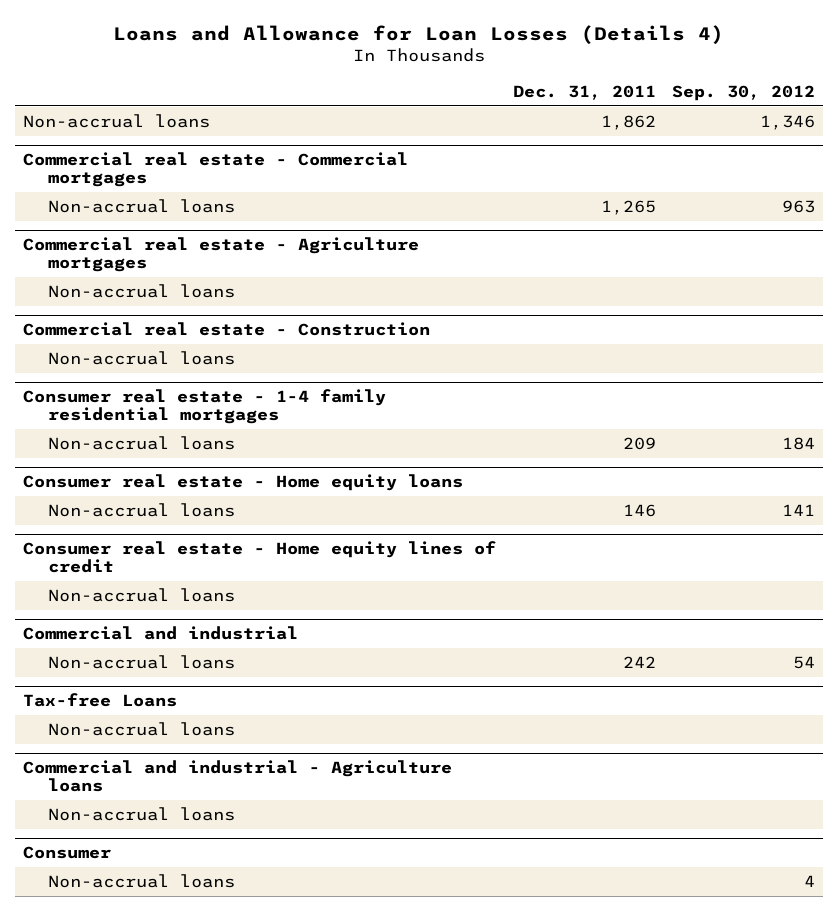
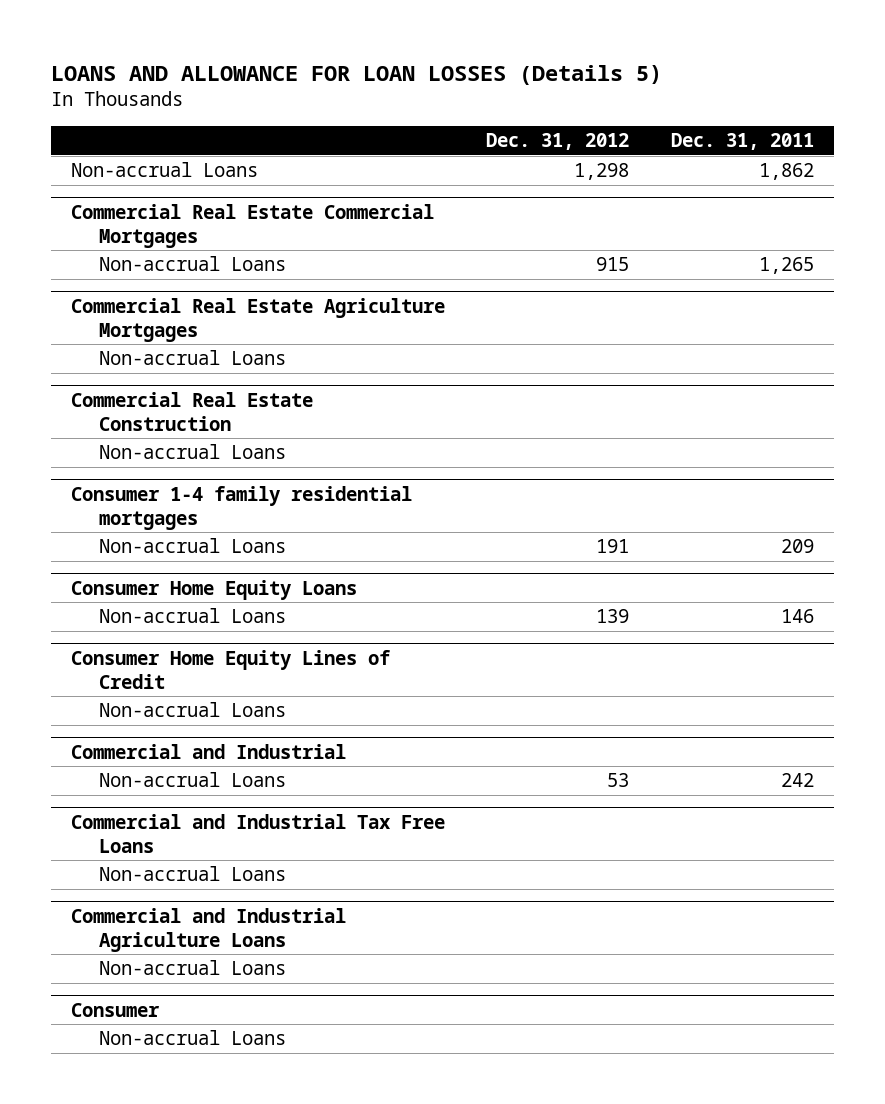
- Loans and Allowance for Loan Losses (Details 4)
+ LOANS AND ALLOWANCE FOR LOAN LOSSES (Details 5)
- | Dec. 31, 2011 | Sep. 30, 2012
+ | Dec. 31, 2012 | Dec. 31, 2011
- Non-accrual loans | 1,862 | 1,346
- Commercial real estate - Commercial mortgages
- Non-accrual loans | 1,265 | 963
- Commercial real estate - Agriculture mortgages
- Non-accrual loans
- Commercial real estate - Construction
- Non-accrual loans
- Consumer real estate - 1-4 family residential mortgages
- Non-accrual loans | 209 | 184
- Consumer real estate - Home equity loans
- Non-accrual loans | 146 | 141
- Consumer real estate - Home equity lines of credit
- Non-accrual loans
- Commercial and industrial
- Non-accrual loans | 242 | 54
- Tax-free Loans
- Non-accrual loans
- Commercial and industrial - Agriculture loans
- Non-accrual loans
+ Non-accrual Loans | 1,298 | 1,862
+ Commercial Real Estate Commercial Mortgages
+ Non-accrual Loans | 915 | 1,265
+ Commercial Real Estate Agriculture Mortgages
+ Non-accrual Loans
+ Commercial Real Estate Construction
+ Non-accrual Loans
+ Consumer 1-4 family residential mortgages
+ Non-accrual Loans | 191 | 209
+ Consumer Home Equity Loans
+ Non-accrual Loans | 139 | 146
+ Consumer Home Equity Lines of Credit
+ Non-accrual Loans
+ Commercial and Industrial
+ Non-accrual Loans | 53 | 242
+ Commercial and Industrial Tax Free Loans
+ Non-accrual Loans
+ Commercial and Industrial Agriculture Loans
+ Non-accrual Loans
@ Consumer
- Non-accrual loans | | 4
+ Non-accrual Loans

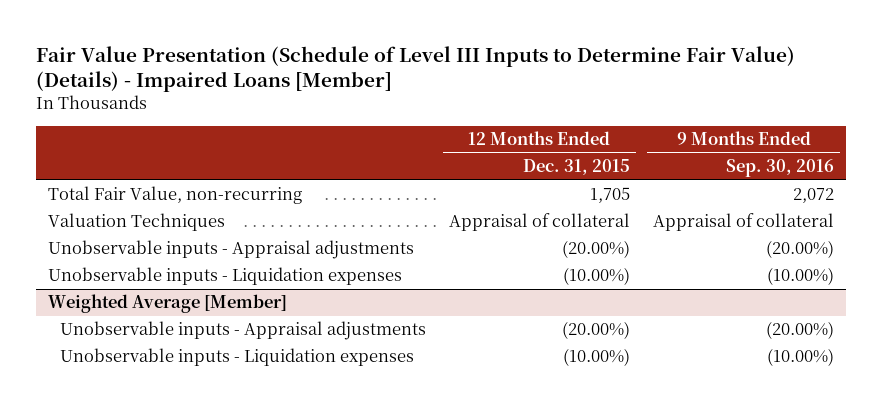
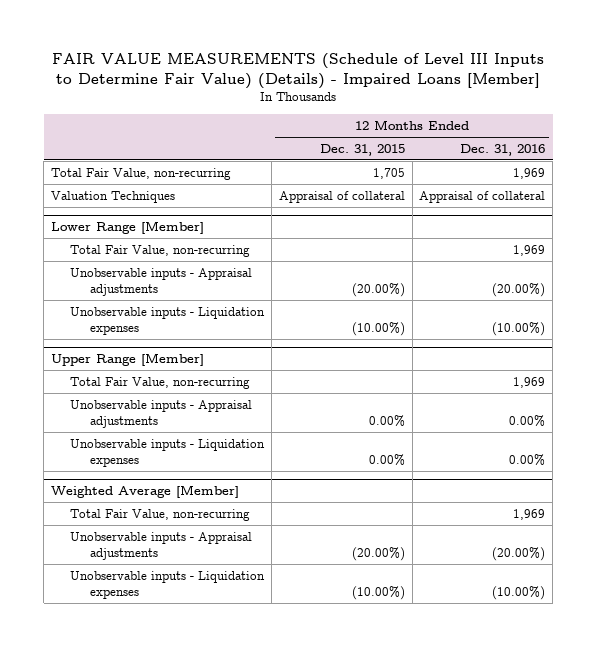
- Fair Value Presentation (Schedule of Level III Inputs to Determine Fair Value) (Details) - Impaired Loans [Member]
+ FAIR VALUE MEASUREMENTS (Schedule of Level III Inputs to Determine Fair Value) (Details) - Impaired Loans [Member]
- | 12 Months Ended Dec. 31, 2015 | 9 Months Ended Sep. 30, 2016
+ | 12 Months Ended Dec. 31, 2015 | 12 Months Ended Dec. 31, 2016
+ Lower Range [Member]
+ Total Fair Value, non-recurring | | 1,969
+ Upper Range [Member]
+ Total Fair Value, non-recurring | | 1,969
+ Unobservable inputs - Appraisal adjustments | 0.00% | 0.00%
+ Unobservable inputs - Liquidation expenses | 0.00% | 0.00%
@ Weighted Average [Member]
+ Total Fair Value, non-recurring | | 1,969

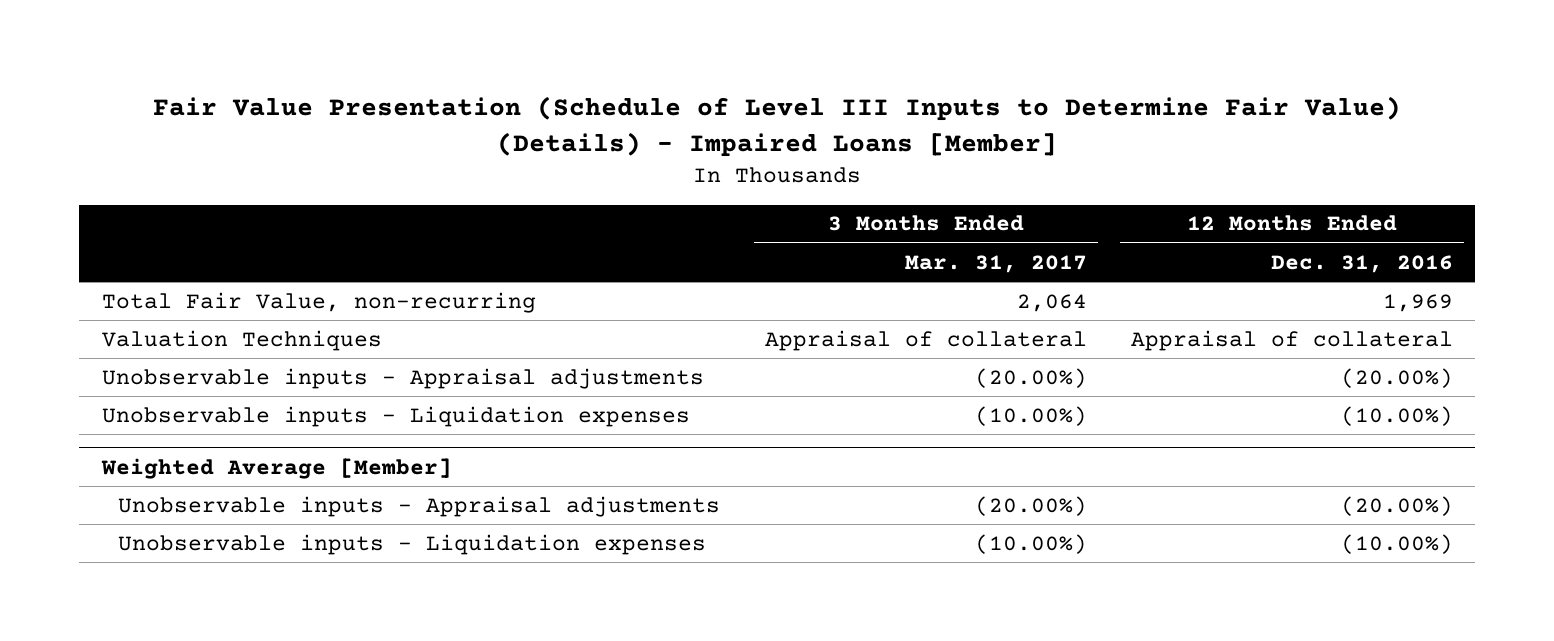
- FAIR VALUE MEASUREMENTS (Schedule of Level III Inputs to Determine Fair Value) (Details) - Impaired Loans [Member]
+ Fair Value Presentation (Schedule of Level III Inputs to Determine Fair Value) (Details) - Impaired Loans [Member]
- | 12 Months Ended Dec. 31, 2015 | 12 Months Ended Dec. 31, 2016
+ | 3 Months Ended Mar. 31, 2017 | 12 Months Ended Dec. 31, 2016
- Lower Range [Member]
- Total Fair Value, non-recurring | | 1,969
- Upper Range [Member]
- Total Fair Value, non-recurring | | 1,969
- Unobservable inputs - Appraisal adjustments | 0.00% | 0.00%
- Unobservable inputs - Liquidation expenses | 0.00% | 0.00%
@ Weighted Average [Member]
- Total Fair Value, non-recurring | | 1,969

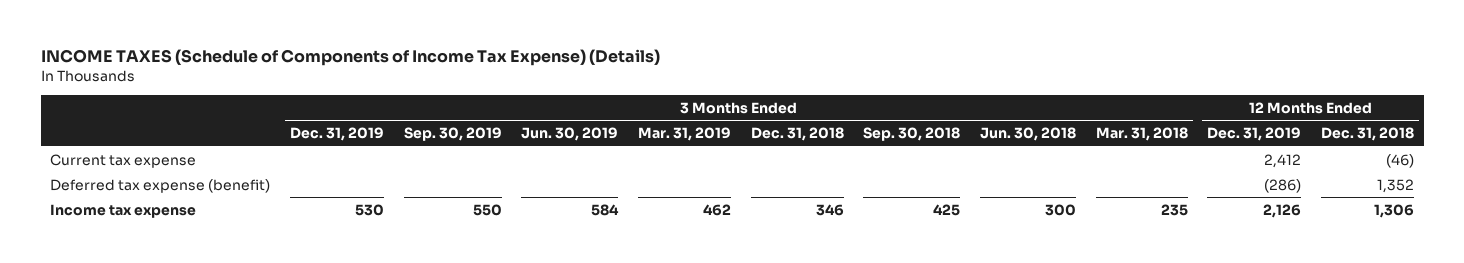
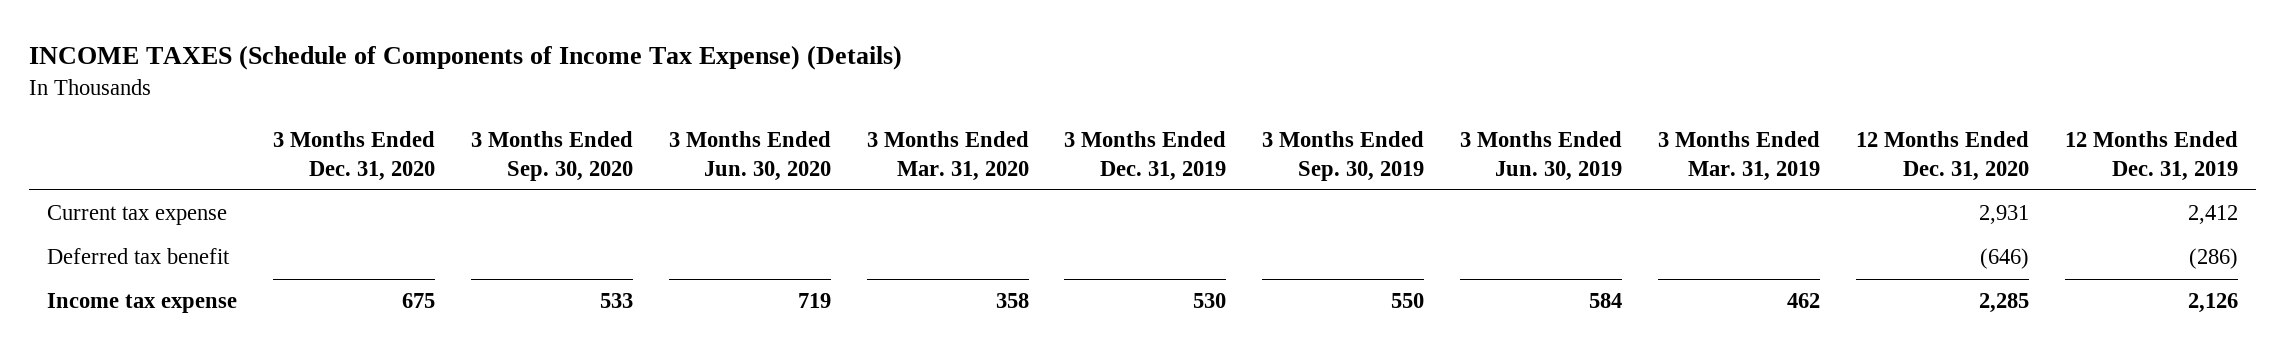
- | 3 Months Ended Dec. 31, 2019 | 3 Months Ended Sep. 30, 2019 | 3 Months Ended Jun. 30, 2019 | 3 Months Ended Mar. 31, 2019 | 3 Months Ended Dec. 31, 2018 | 3 Months Ended Sep. 30, 2018 | 3 Months Ended Jun. 30, 2018 | 3 Months Ended Mar. 31, 2018 | 12 Months Ended Dec. 31, 2019 | 12 Months Ended Dec. 31, 2018
+ | 3 Months Ended Dec. 31, 2020 | 3 Months Ended Sep. 30, 2020 | 3 Months Ended Jun. 30, 2020 | 3 Months Ended Mar. 31, 2020 | 3 Months Ended Dec. 31, 2019 | 3 Months Ended Sep. 30, 2019 | 3 Months Ended Jun. 30, 2019 | 3 Months Ended Mar. 31, 2019 | 12 Months Ended Dec. 31, 2020 | 12 Months Ended Dec. 31, 2019
- Deferred tax expense (benefit) | | | | | | | | | (286) | 1,352
+ Deferred tax benefit | | | | | | | | | (646) | (286)

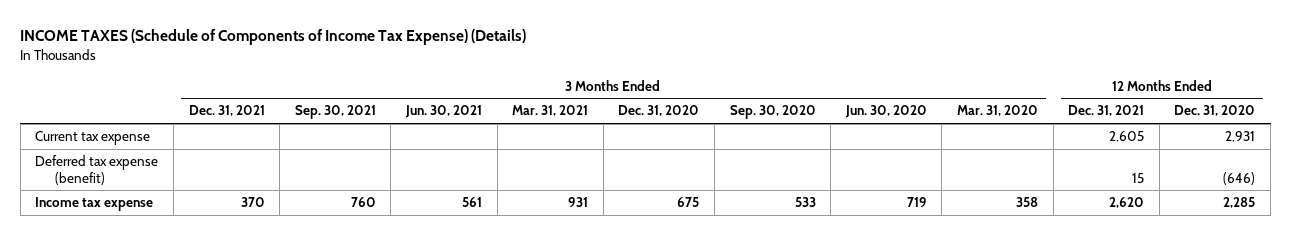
- | 3 Months Ended Dec. 31, 2020 | 3 Months Ended Sep. 30, 2020 | 3 Months Ended Jun. 30, 2020 | 3 Months Ended Mar. 31, 2020 | 3 Months Ended Dec. 31, 2019 | 3 Months Ended Sep. 30, 2019 | 3 Months Ended Jun. 30, 2019 | 3 Months Ended Mar. 31, 2019 | 12 Months Ended Dec. 31, 2020 | 12 Months Ended Dec. 31, 2019
+ | 3 Months Ended Dec. 31, 2021 | 3 Months Ended Sep. 30, 2021 | 3 Months Ended Jun. 30, 2021 | 3 Months Ended Mar. 31, 2021 | 3 Months Ended Dec. 31, 2020 | 3 Months Ended Sep. 30, 2020 | 3 Months Ended Jun. 30, 2020 | 3 Months Ended Mar. 31, 2020 | 12 Months Ended Dec. 31, 2021 | 12 Months Ended Dec. 31, 2020
- Deferred tax benefit | | | | | | | | | (646) | (286)
+ Deferred tax expense (benefit) | | | | | | | | | 15 | (646)

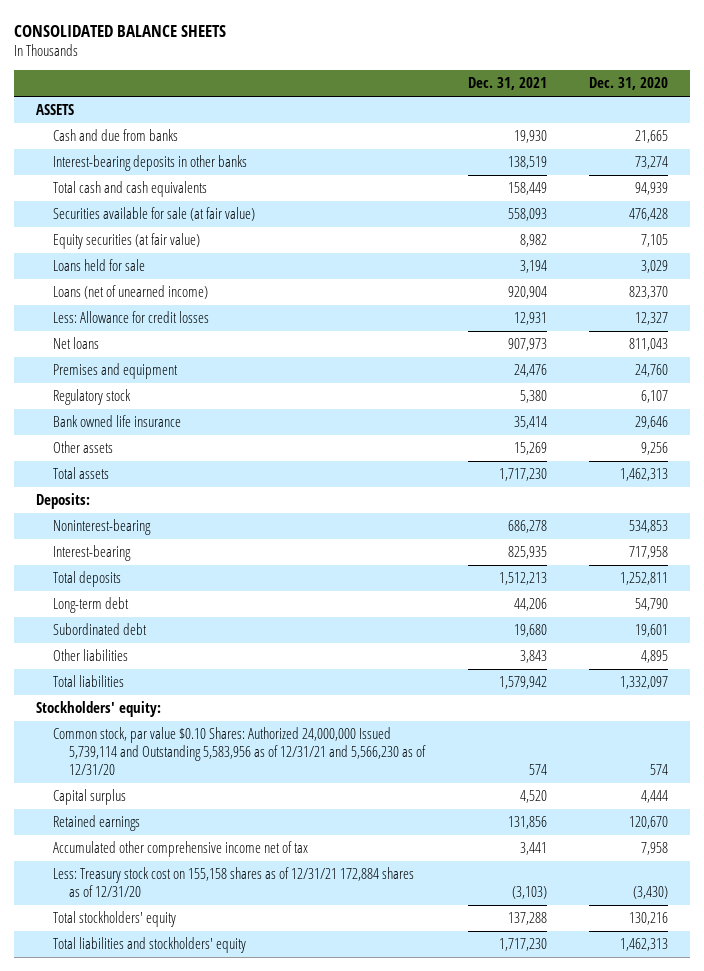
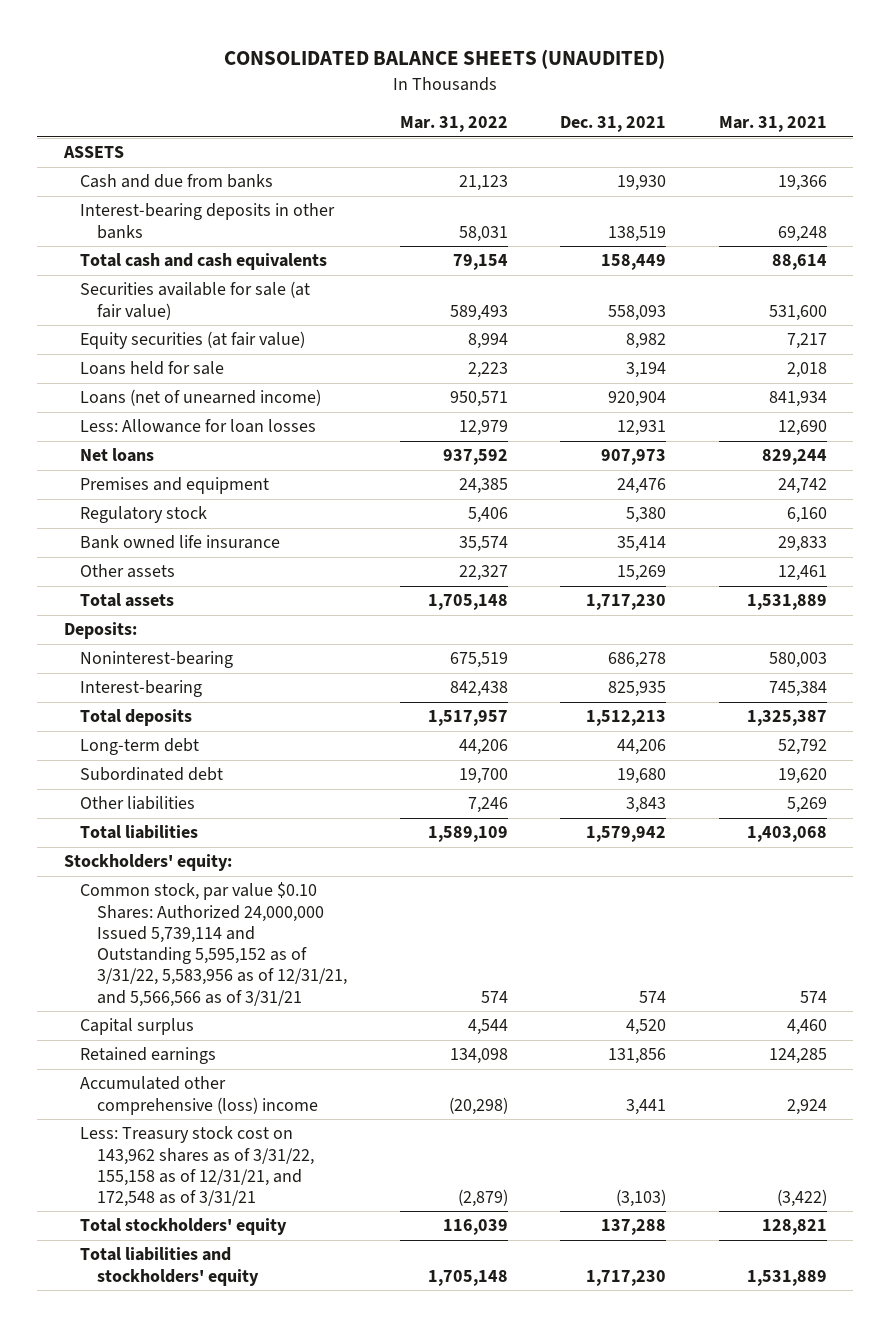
- CONSOLIDATED BALANCE SHEETS
+ CONSOLIDATED BALANCE SHEETS (UNAUDITED)
- | Dec. 31, 2021 | Dec. 31, 2020
+ | Mar. 31, 2022 | Dec. 31, 2021 | Mar. 31, 2021
- Less: Allowance for credit losses | 12,931 | 12,327
+ Less: Allowance for loan losses | 12,979 | 12,931 | 12,690
- Common stock, par value $0.10 Shares: Authorized 24,000,000 Issued 5,739,114 and Outstanding 5,583,956 as of 12/31/21 and 5,566,230 as of 12/31/20 | 574 | 574
+ Common stock, par value $0.10 Shares: Authorized 24,000,000 Issued 5,739,114 and Outstanding 5,595,152 as of 3/31/22, 5,583,956 as of 12/31/21, and 5,566,566 as of 3/31/21 | 574 | 574 | 574
- Accumulated other comprehensive income net of tax | 3,441 | 7,958
- Less: Treasury stock cost on 155,158 shares as of 12/31/21 172,884 shares as of 12/31/20 | (3,103) | (3,430)
+ Accumulated other comprehensive (loss) income | (20,298) | 3,441 | 2,924
+ Less: Treasury stock cost on 143,962 shares as of 3/31/22, 155,158 as of 12/31/21, and 172,548 as of 3/31/21 | (2,879) | (3,103) | (3,422)

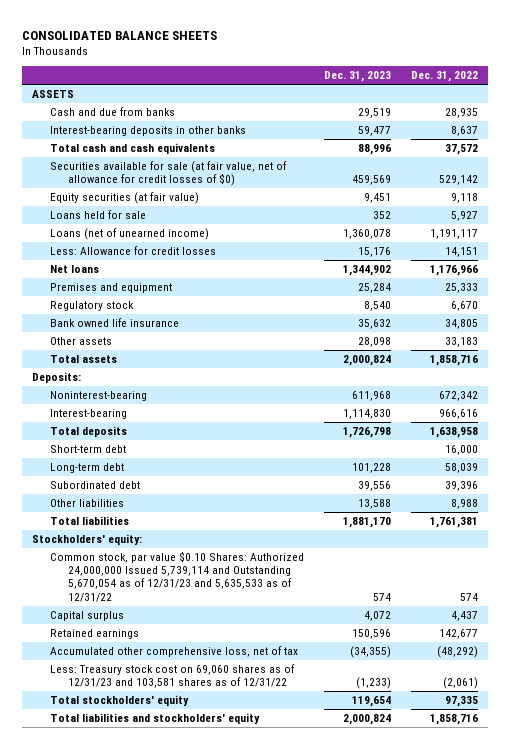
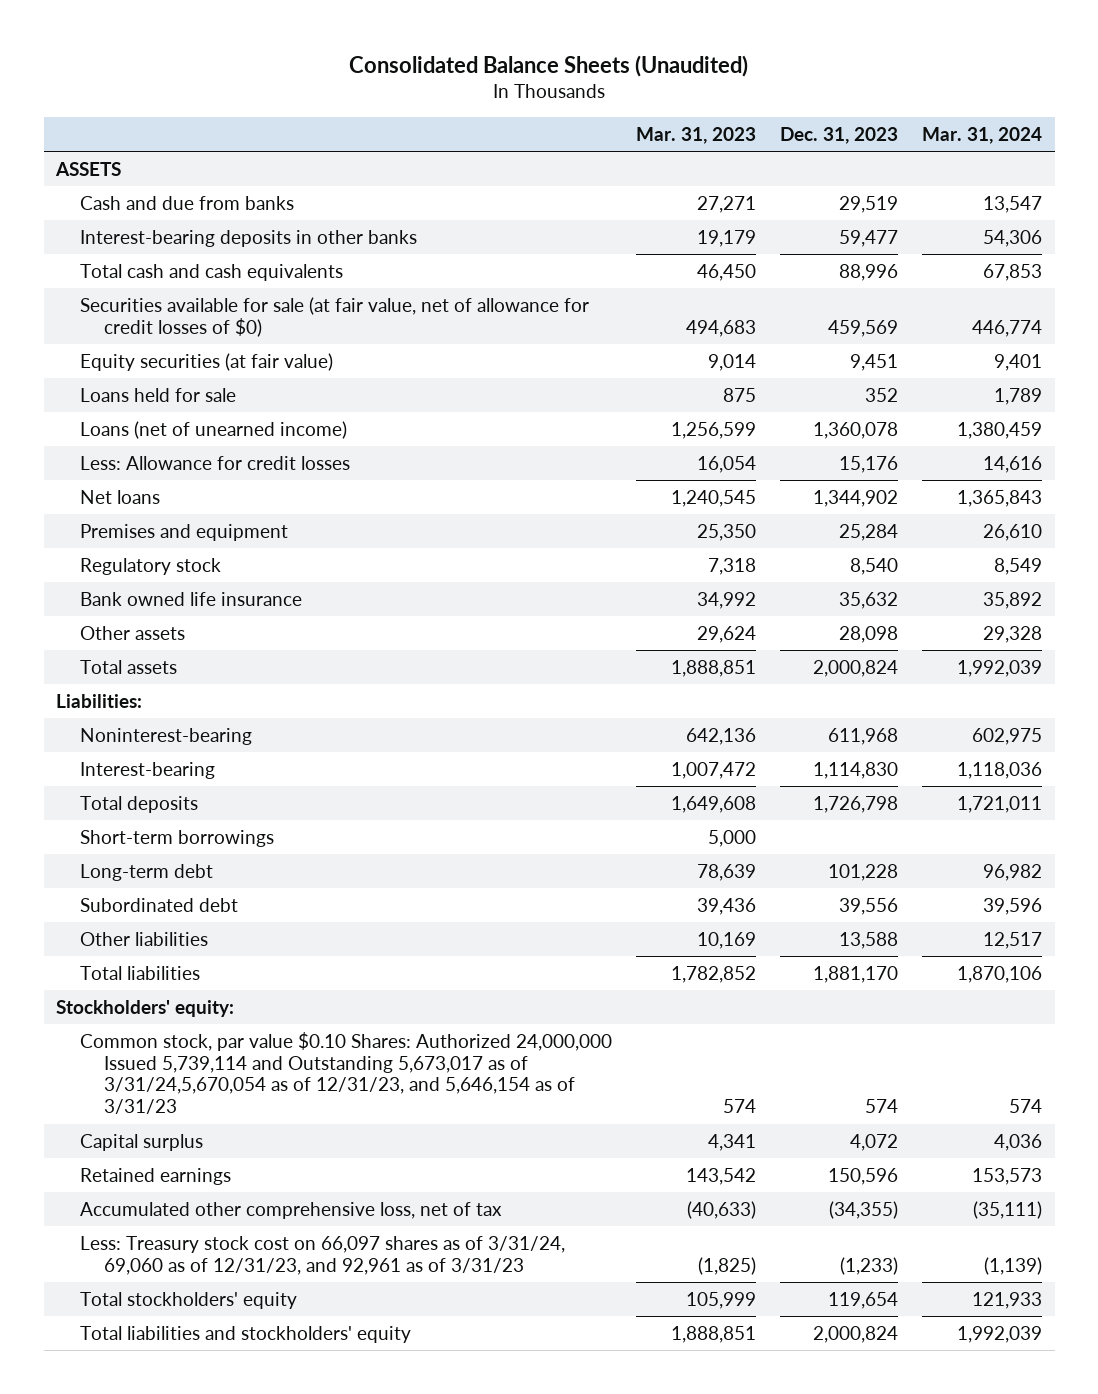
- CONSOLIDATED BALANCE SHEETS
+ Consolidated Balance Sheets (Unaudited)
- | Dec. 31, 2023 | Dec. 31, 2022
+ | Mar. 31, 2023 | Dec. 31, 2023 | Mar. 31, 2024
- Deposits:
+ Liabilities:
- Short-term debt | | 16,000
+ Short-term borrowings | 5,000 | |
- Common stock, par value $0.10 Shares: Authorized 24,000,000 Issued 5,739,114 and Outstanding 5,670,054 as of 12/31/23 and 5,635,533 as of 12/31/22 | 574 | 574
+ Common stock, par value $0.10 Shares: Authorized 24,000,000 Issued 5,739,114 and Outstanding 5,673,017 as of 3/31/24,5,670,054 as of 12/31/23, and 5,646,154 as of 3/31/23 | 574 | 574 | 574
- Less: Treasury stock cost on 69,060 shares as of 12/31/23 and 103,581 shares as of 12/31/22 | (1,233) | (2,061)
+ Less: Treasury stock cost on 66,097 shares as of 3/31/24, 69,060 as of 12/31/23, and 92,961 as of 3/31/23 | (1,825) | (1,233) | (1,139)

